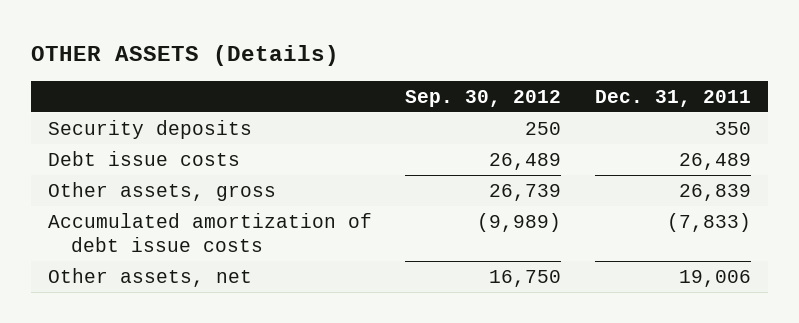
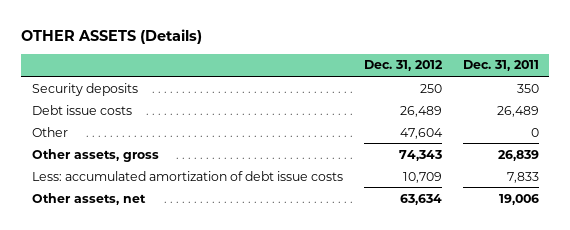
- | Sep. 30, 2012 | Dec. 31, 2011
+ | Dec. 31, 2012 | Dec. 31, 2011
+ Other | 47,604 | 0
- Accumulated amortization of debt issue costs | (9,989) | (7,833)
+ Less: accumulated amortization of debt issue costs | 10,709 | 7,833

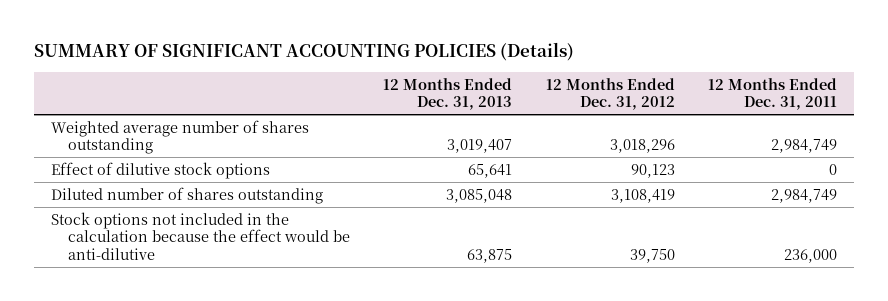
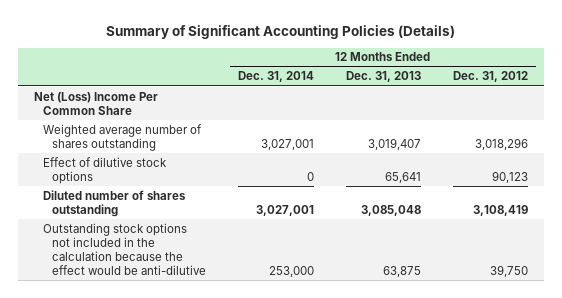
- SUMMARY OF SIGNIFICANT ACCOUNTING POLICIES (Details)
+ Summary of Significant Accounting Policies (Details)
- | 12 Months Ended Dec. 31, 2013 | 12 Months Ended Dec. 31, 2012 | 12 Months Ended Dec. 31, 2011
+ | 12 Months Ended Dec. 31, 2014 | 12 Months Ended Dec. 31, 2013 | 12 Months Ended Dec. 31, 2012
+ Net (Loss) Income Per Common Share
- Stock options not included in the calculation because the effect would be anti-dilutive | 63,875 | 39,750 | 236,000
+ Outstanding stock options not included in the calculation because the effect would be anti-dilutive | 253,000 | 63,875 | 39,750

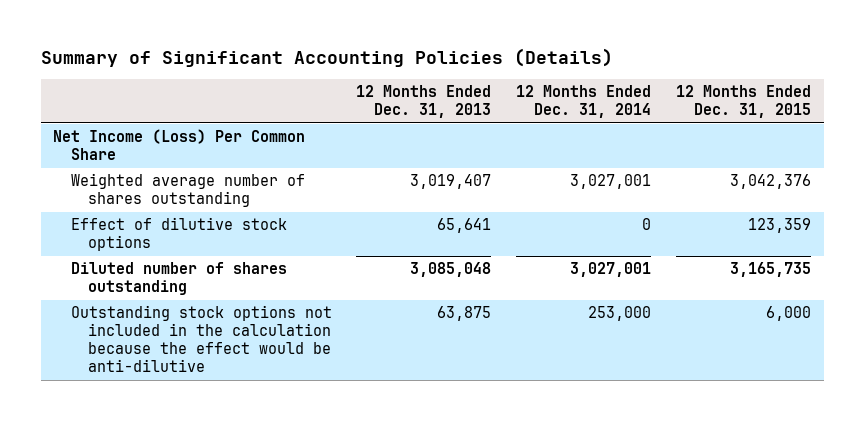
- | 12 Months Ended Dec. 31, 2014 | 12 Months Ended Dec. 31, 2013 | 12 Months Ended Dec. 31, 2012
+ | 12 Months Ended Dec. 31, 2013 | 12 Months Ended Dec. 31, 2014 | 12 Months Ended Dec. 31, 2015
- Net (Loss) Income Per Common Share
+ Net Income (Loss) Per Common Share

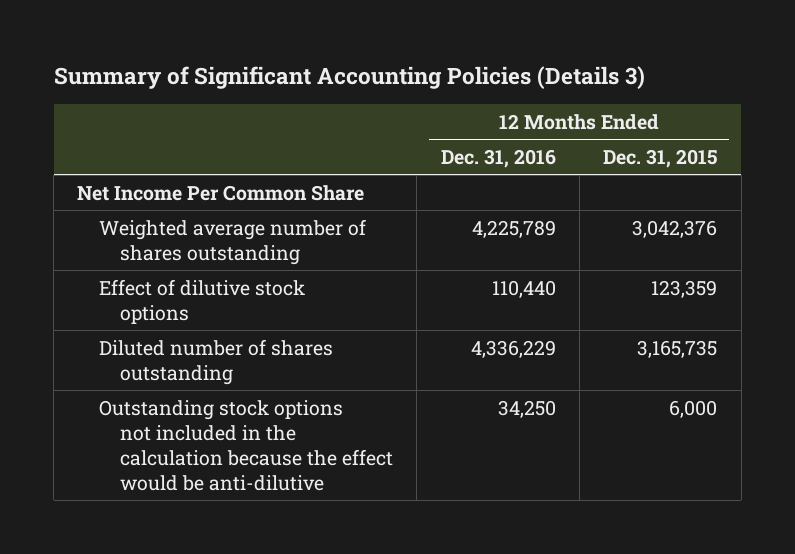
- Summary of Significant Accounting Policies (Details)
+ Summary of Significant Accounting Policies (Details 3)
- | 12 Months Ended Dec. 31, 2013 | 12 Months Ended Dec. 31, 2014 | 12 Months Ended Dec. 31, 2015
+ | 12 Months Ended Dec. 31, 2016 | 12 Months Ended Dec. 31, 2015
- Net Income (Loss) Per Common Share
+ Net Income Per Common Share

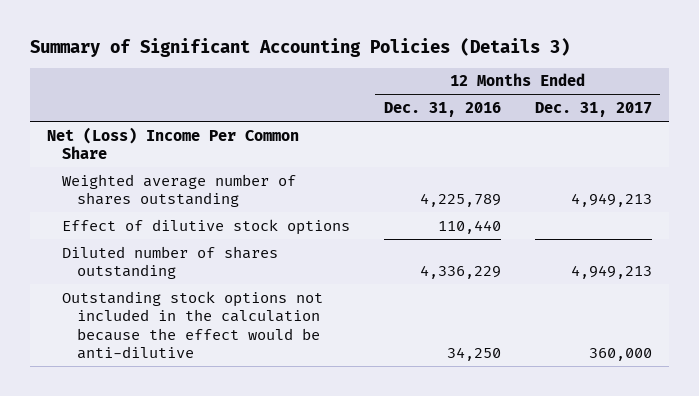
- | 12 Months Ended Dec. 31, 2016 | 12 Months Ended Dec. 31, 2015
+ | 12 Months Ended Dec. 31, 2016 | 12 Months Ended Dec. 31, 2017
- Net Income Per Common Share
+ Net (Loss) Income Per Common Share

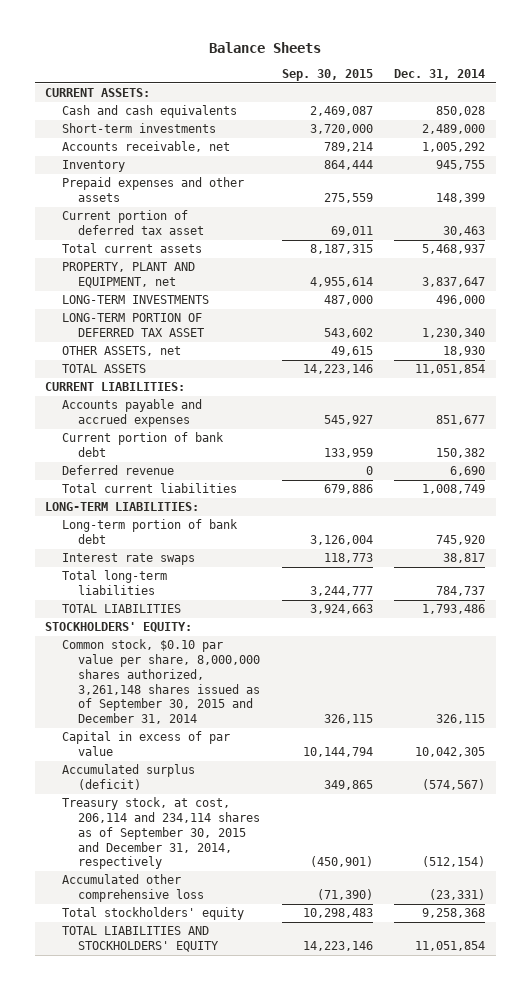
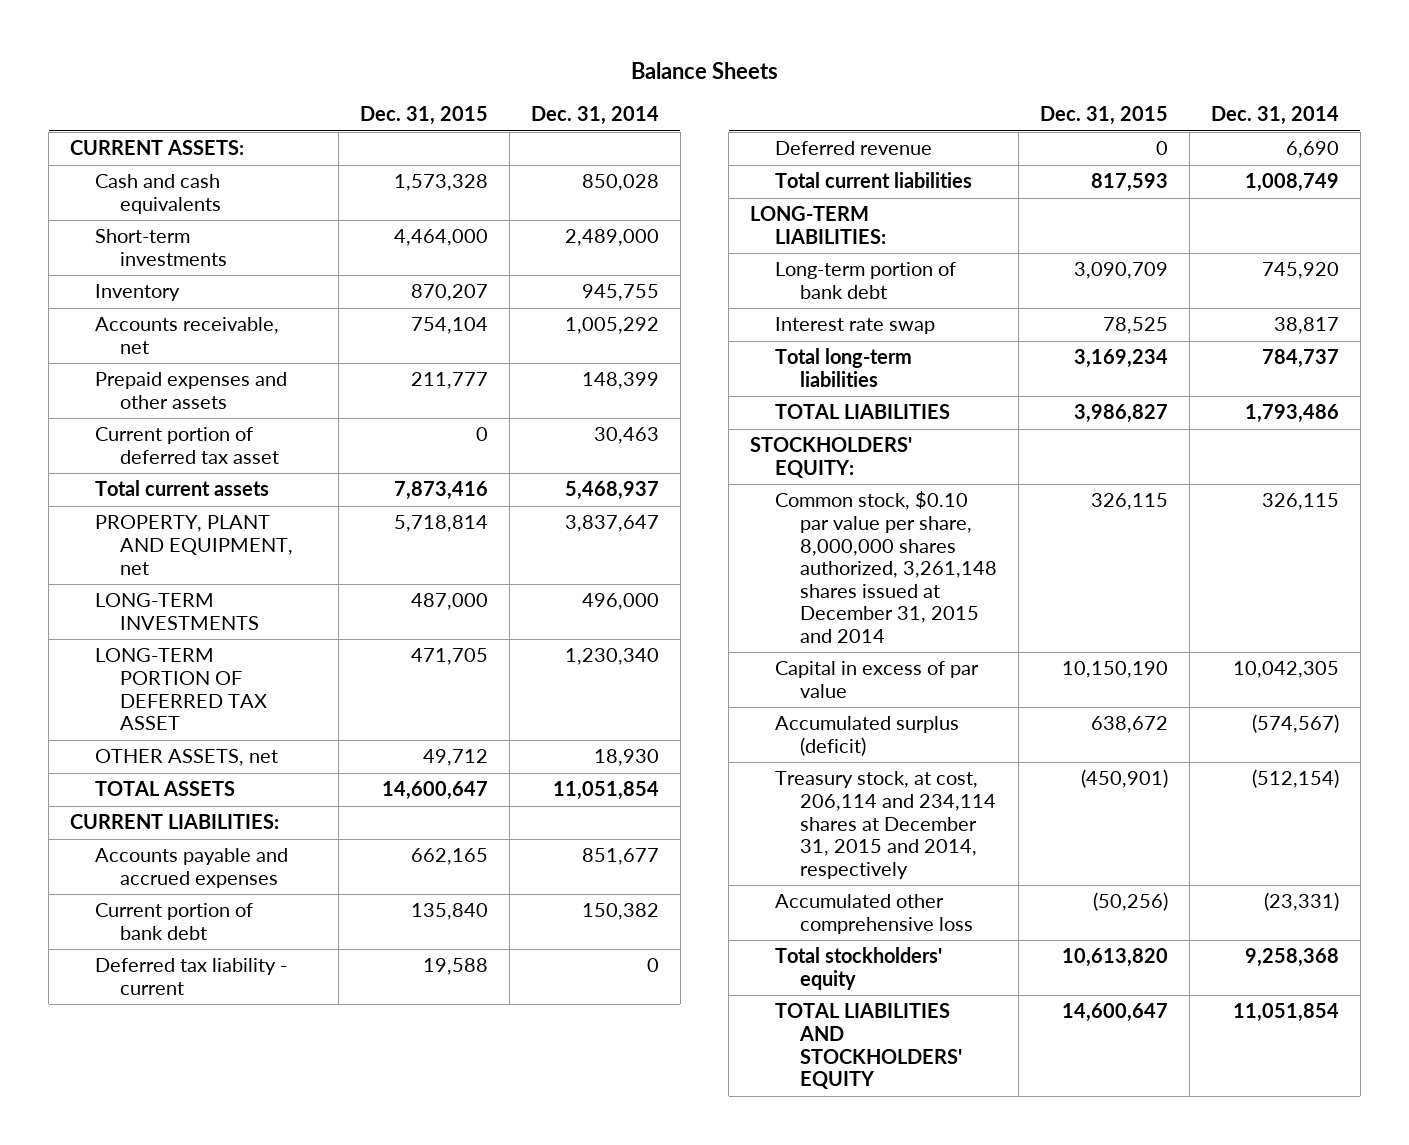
- | Sep. 30, 2015 | Dec. 31, 2014
+ | Dec. 31, 2015 | Dec. 31, 2014
moved down: Accounts receivable, net | 754,104 | 1,005,292
+ Deferred tax liability - current | 19,588 | 0
- Interest rate swaps | 118,773 | 38,817
+ Interest rate swap | 78,525 | 38,817
- Common stock, $0.10 par value per share, 8,000,000 shares authorized, 3,261,148 shares issued as of September 30, 2015 and December 31, 2014 | 326,115 | 326,115
+ Common stock, $0.10 par value per share, 8,000,000 shares authorized, 3,261,148 shares issued at December 31, 2015 and 2014 | 326,115 | 326,115
- Treasury stock, at cost, 206,114 and 234,114 shares as of September 30, 2015 and December 31, 2014, respectively | (450,901) | (512,154)
+ Treasury stock, at cost, 206,114 and 234,114 shares at December 31, 2015 and 2014, respectively | (450,901) | (512,154)

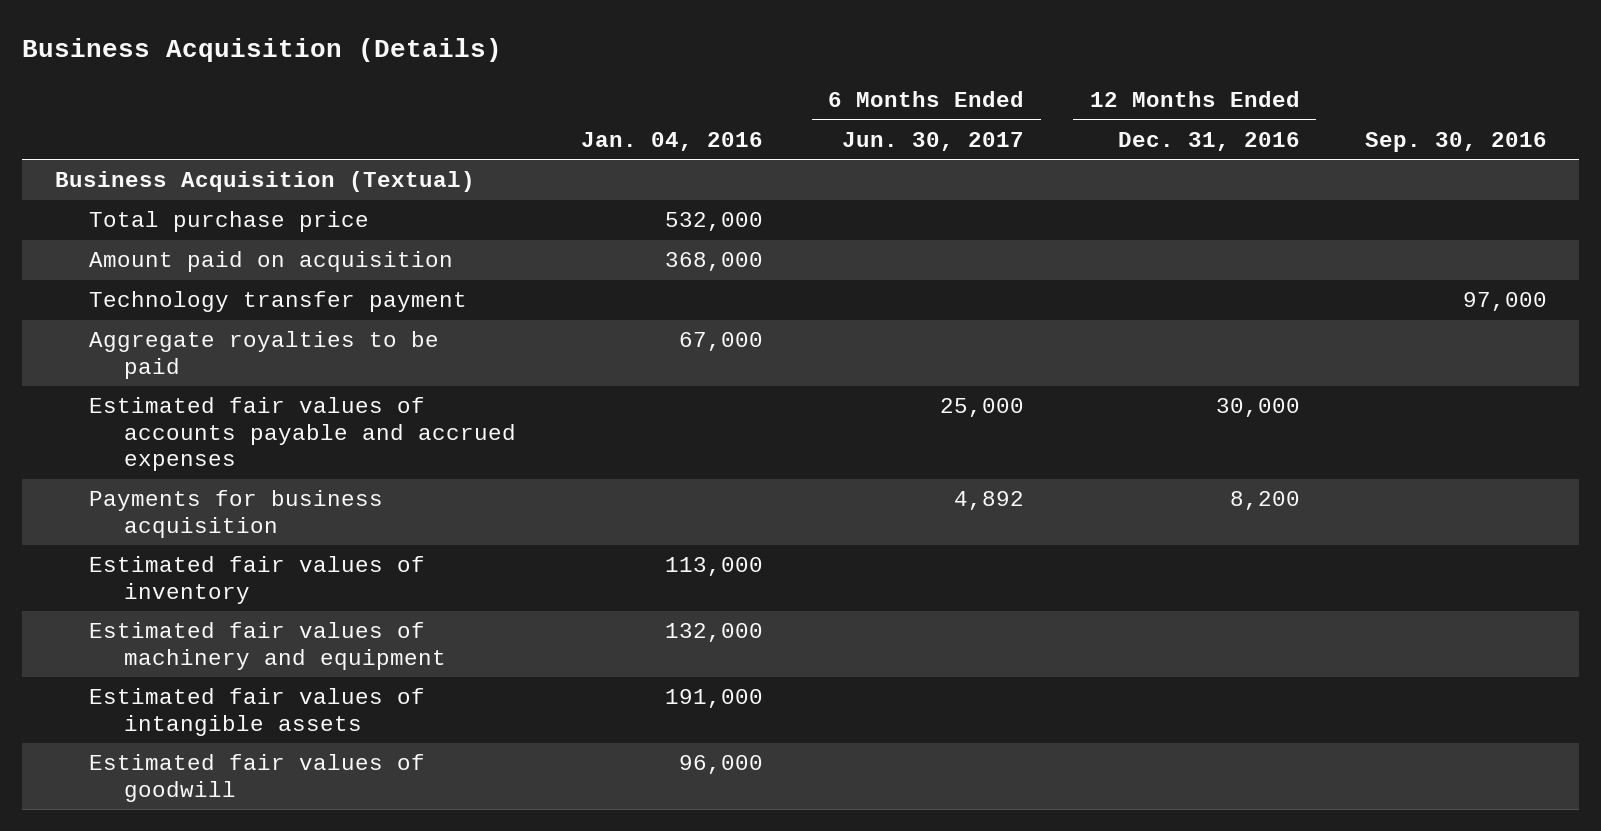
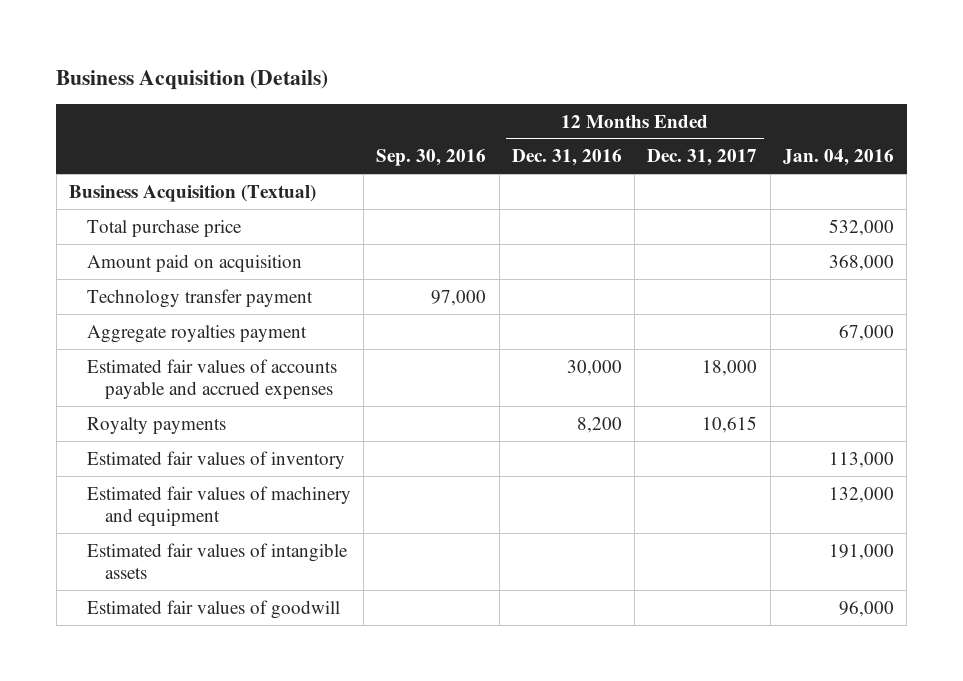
- | Jan. 04, 2016 | 6 Months Ended Jun. 30, 2017 | 12 Months Ended Dec. 31, 2016 | Sep. 30, 2016
+ | Sep. 30, 2016 | 12 Months Ended Dec. 31, 2016 | 12 Months Ended Dec. 31, 2017 | Jan. 04, 2016
- Aggregate royalties to be paid | 67,000 | | |
+ Aggregate royalties payment | | | | 67,000
- Payments for business acquisition | | 4,892 | 8,200 |
+ Royalty payments | | 8,200 | 10,615 |

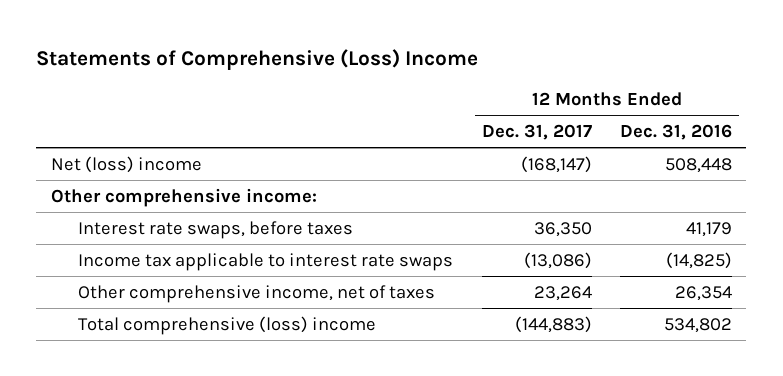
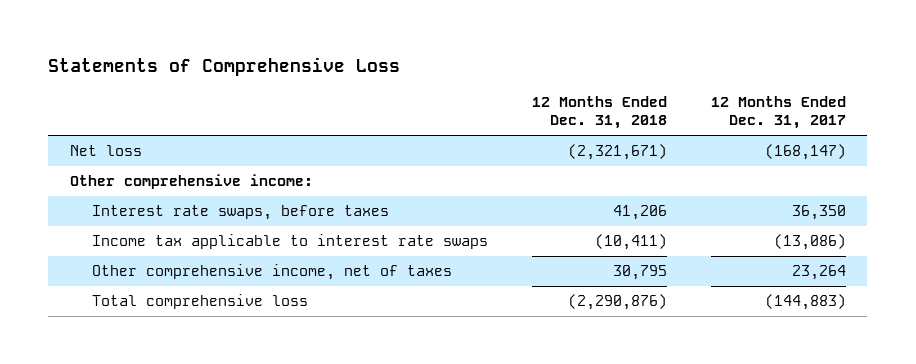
- Statements of Comprehensive (Loss) Income
+ Statements of Comprehensive Loss
- | 12 Months Ended Dec. 31, 2017 | 12 Months Ended Dec. 31, 2016
+ | 12 Months Ended Dec. 31, 2018 | 12 Months Ended Dec. 31, 2017
- Net (loss) income | (168,147) | 508,448
+ Net loss | (2,321,671) | (168,147)
- Total comprehensive (loss) income | (144,883) | 534,802
+ Total comprehensive loss | (2,290,876) | (144,883)

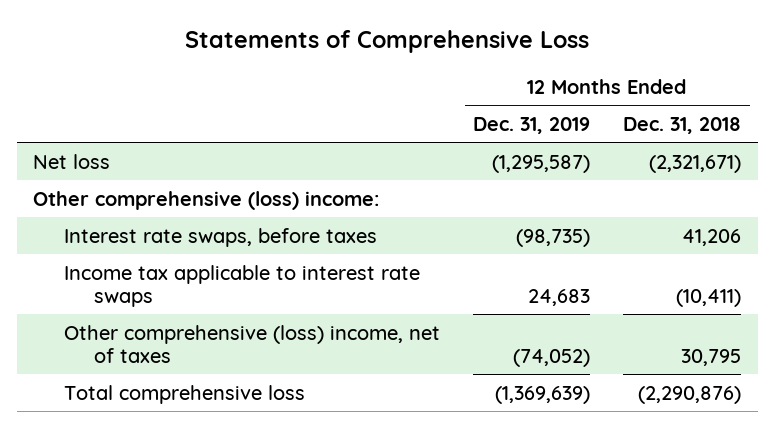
- | 12 Months Ended Dec. 31, 2018 | 12 Months Ended Dec. 31, 2017
+ | 12 Months Ended Dec. 31, 2019 | 12 Months Ended Dec. 31, 2018
- Other comprehensive income:
+ Other comprehensive (loss) income:
- Other comprehensive income, net of taxes | 30,795 | 23,264
+ Other comprehensive (loss) income, net of taxes | (74,052) | 30,795

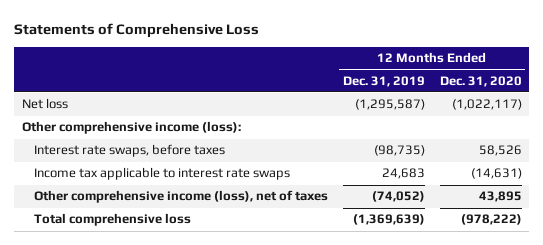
- | 12 Months Ended Dec. 31, 2019 | 12 Months Ended Dec. 31, 2018
+ | 12 Months Ended Dec. 31, 2019 | 12 Months Ended Dec. 31, 2020
- Other comprehensive (loss) income:
+ Other comprehensive income (loss):
- Other comprehensive (loss) income, net of taxes | (74,052) | 30,795
+ Other comprehensive income (loss), net of taxes | (74,052) | 43,895

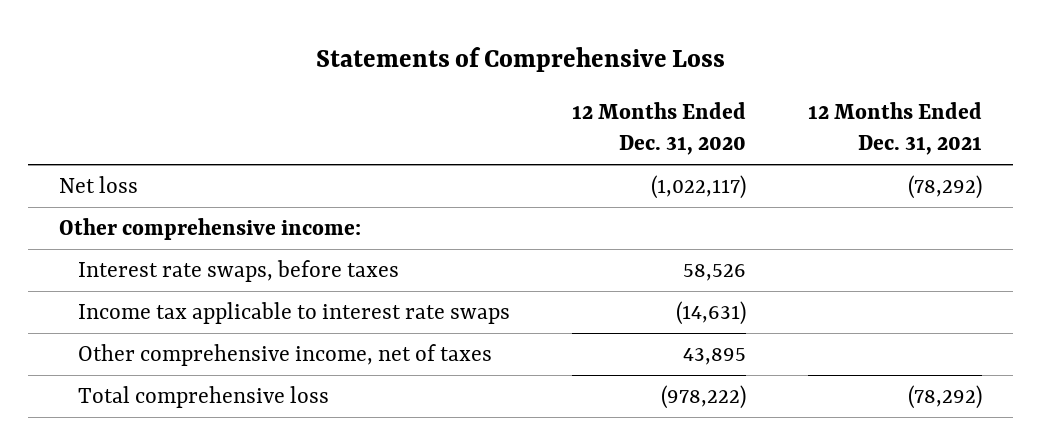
- | 12 Months Ended Dec. 31, 2019 | 12 Months Ended Dec. 31, 2020
+ | 12 Months Ended Dec. 31, 2020 | 12 Months Ended Dec. 31, 2021
- Other comprehensive income (loss):
+ Other comprehensive income:
- Other comprehensive income (loss), net of taxes | (74,052) | 43,895
+ Other comprehensive income, net of taxes | 43,895 |

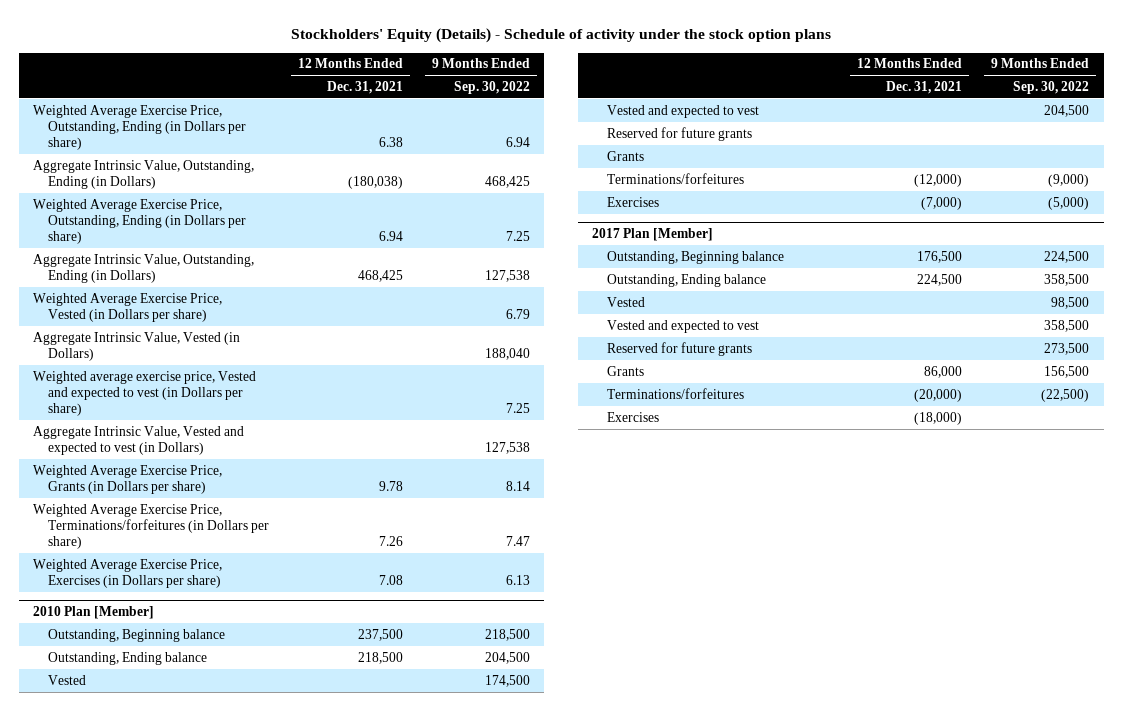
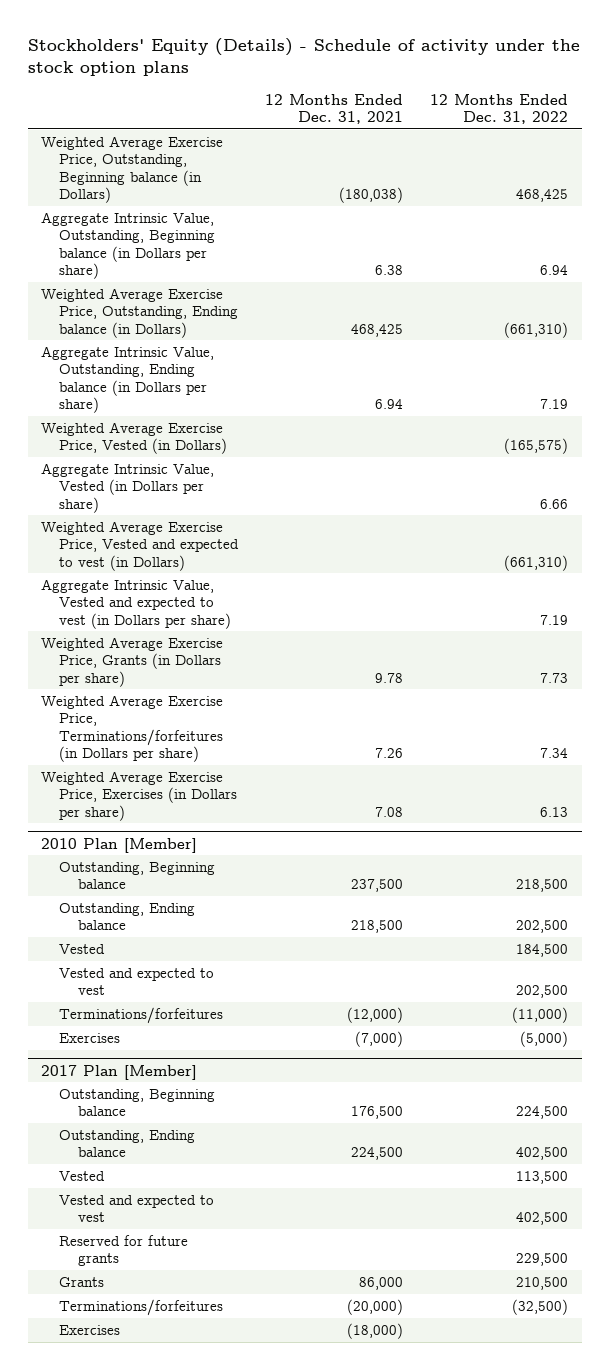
- | 12 Months Ended Dec. 31, 2021 | 9 Months Ended Sep. 30, 2022
+ | 12 Months Ended Dec. 31, 2021 | 12 Months Ended Dec. 31, 2022
- Weighted Average Exercise Price, Outstanding, Ending (in Dollars per share) | 6.38 | 6.94
- Aggregate Intrinsic Value, Outstanding, Ending (in Dollars) | (180,038) | 468,425
- Weighted Average Exercise Price, Outstanding, Ending (in Dollars per share) | 6.94 | 7.25
- Aggregate Intrinsic Value, Outstanding, Ending (in Dollars) | 468,425 | 127,538
- Weighted Average Exercise Price, Vested (in Dollars per share) | | 6.79
- Aggregate Intrinsic Value, Vested (in Dollars) | | 188,040
- Weighted average exercise price, Vested and expected to vest (in Dollars per share) | | 7.25
- Aggregate Intrinsic Value, Vested and expected to vest (in Dollars) | | 127,538
+ Weighted Average Exercise Price, Outstanding, Beginning balance (in Dollars) | (180,038) | 468,425
+ Aggregate Intrinsic Value, Outstanding, Beginning balance (in Dollars per share) | 6.38 | 6.94
+ Weighted Average Exercise Price, Outstanding, Ending balance (in Dollars) | 468,425 | (661,310)
+ Aggregate Intrinsic Value, Outstanding, Ending balance (in Dollars per share) | 6.94 | 7.19
+ Weighted Average Exercise Price, Vested (in Dollars) | | (165,575)
+ Aggregate Intrinsic Value, Vested (in Dollars per share) | | 6.66
+ Weighted Average Exercise Price, Vested and expected to vest (in Dollars) | | (661,310)
+ Aggregate Intrinsic Value, Vested and expected to vest (in Dollars per share) | | 7.19
@ 2010 Plan [Member]
- Reserved for future grants
- Grants

